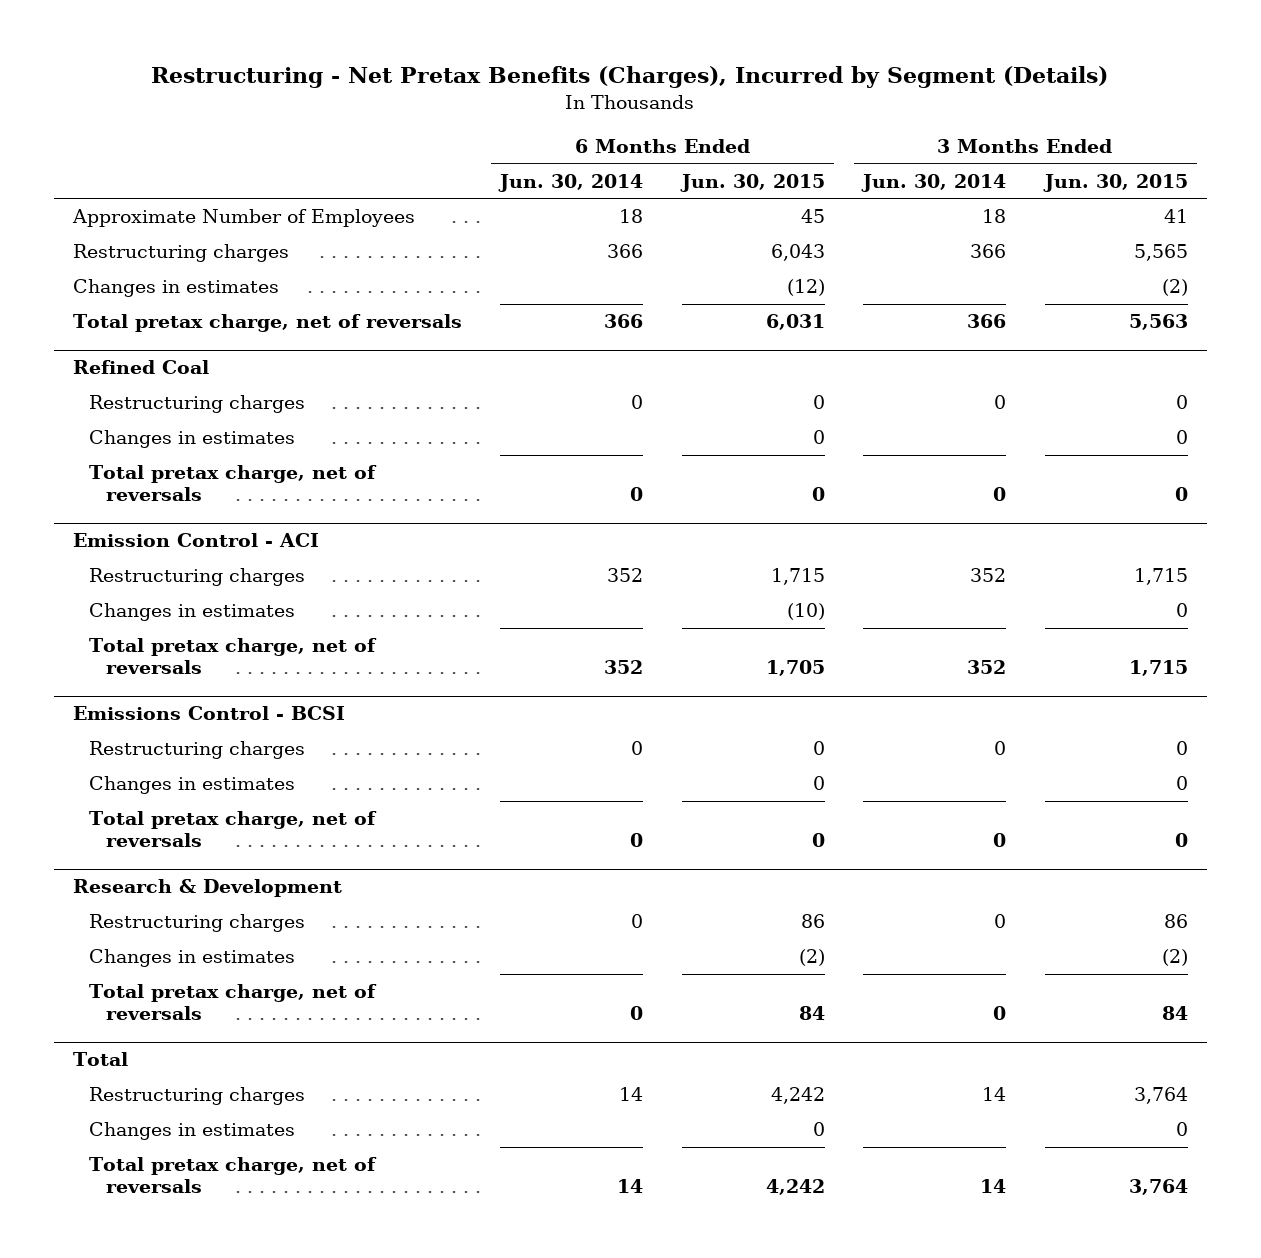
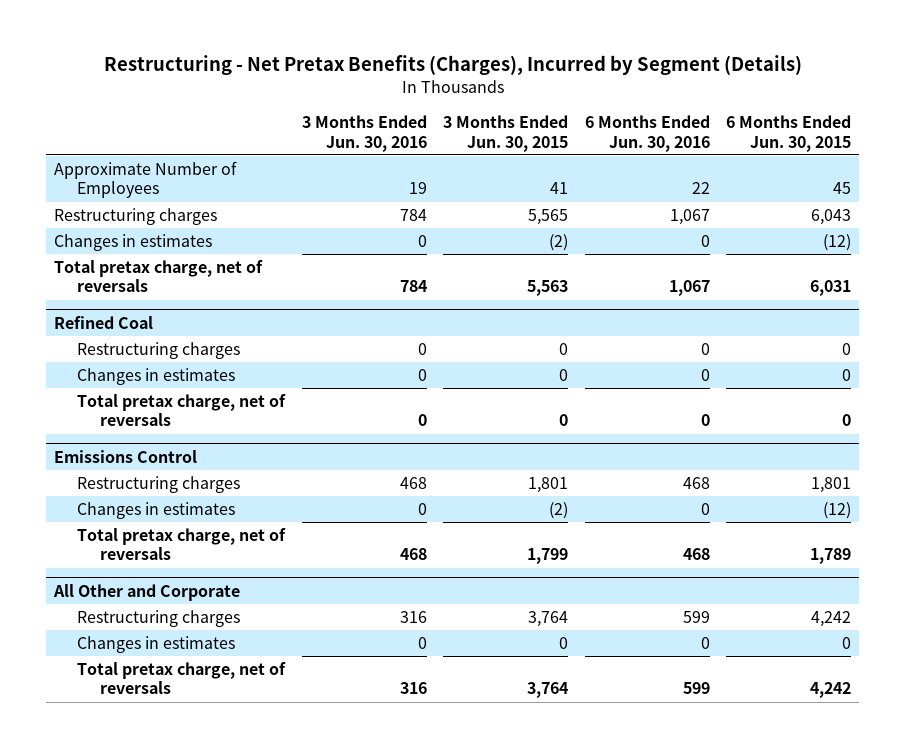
- | 6 Months Ended Jun. 30, 2014 | 6 Months Ended Jun. 30, 2015 | 3 Months Ended Jun. 30, 2014 | 3 Months Ended Jun. 30, 2015
+ | 3 Months Ended Jun. 30, 2016 | 3 Months Ended Jun. 30, 2015 | 6 Months Ended Jun. 30, 2016 | 6 Months Ended Jun. 30, 2015
- Emission Control - ACI
- Restructuring charges | 352 | 1,715 | 352 | 1,715
- Changes in estimates | | (10) | | 0
- Total pretax charge, net of reversals | 352 | 1,705 | 352 | 1,715
- Emissions Control - BCSI
- Restructuring charges | 0 | 0 | 0 | 0
- Changes in estimates | | 0 | | 0
- Total pretax charge, net of reversals | 0 | 0 | 0 | 0
- Research & Development
- Restructuring charges | 0 | 86 | 0 | 86
- Changes in estimates | | (2) | | (2)
- Total pretax charge, net of reversals | 0 | 84 | 0 | 84
- Total
+ Emissions Control
+ Restructuring charges | 468 | 1,801 | 468 | 1,801
+ Changes in estimates | 0 | (2) | 0 | (12)
+ Total pretax charge, net of reversals | 468 | 1,799 | 468 | 1,789
+ All Other and Corporate

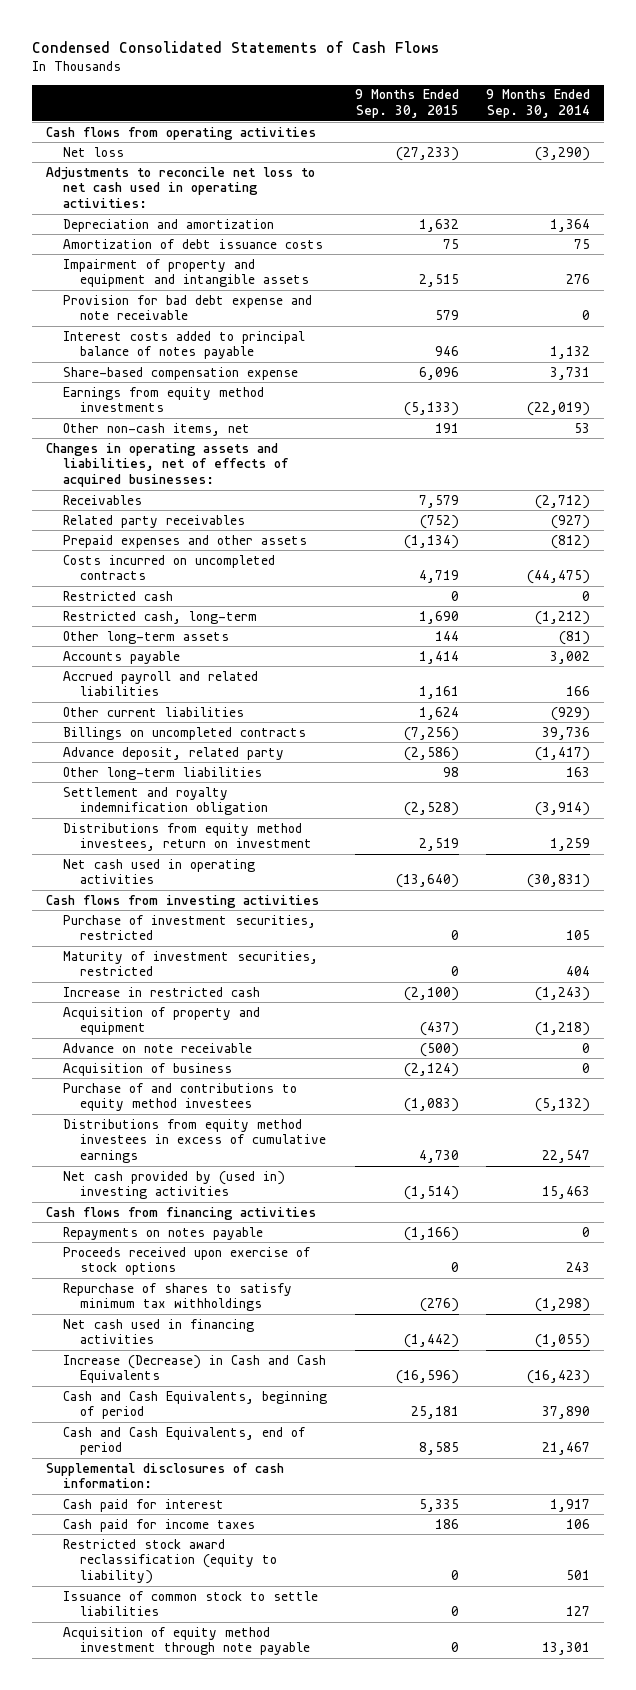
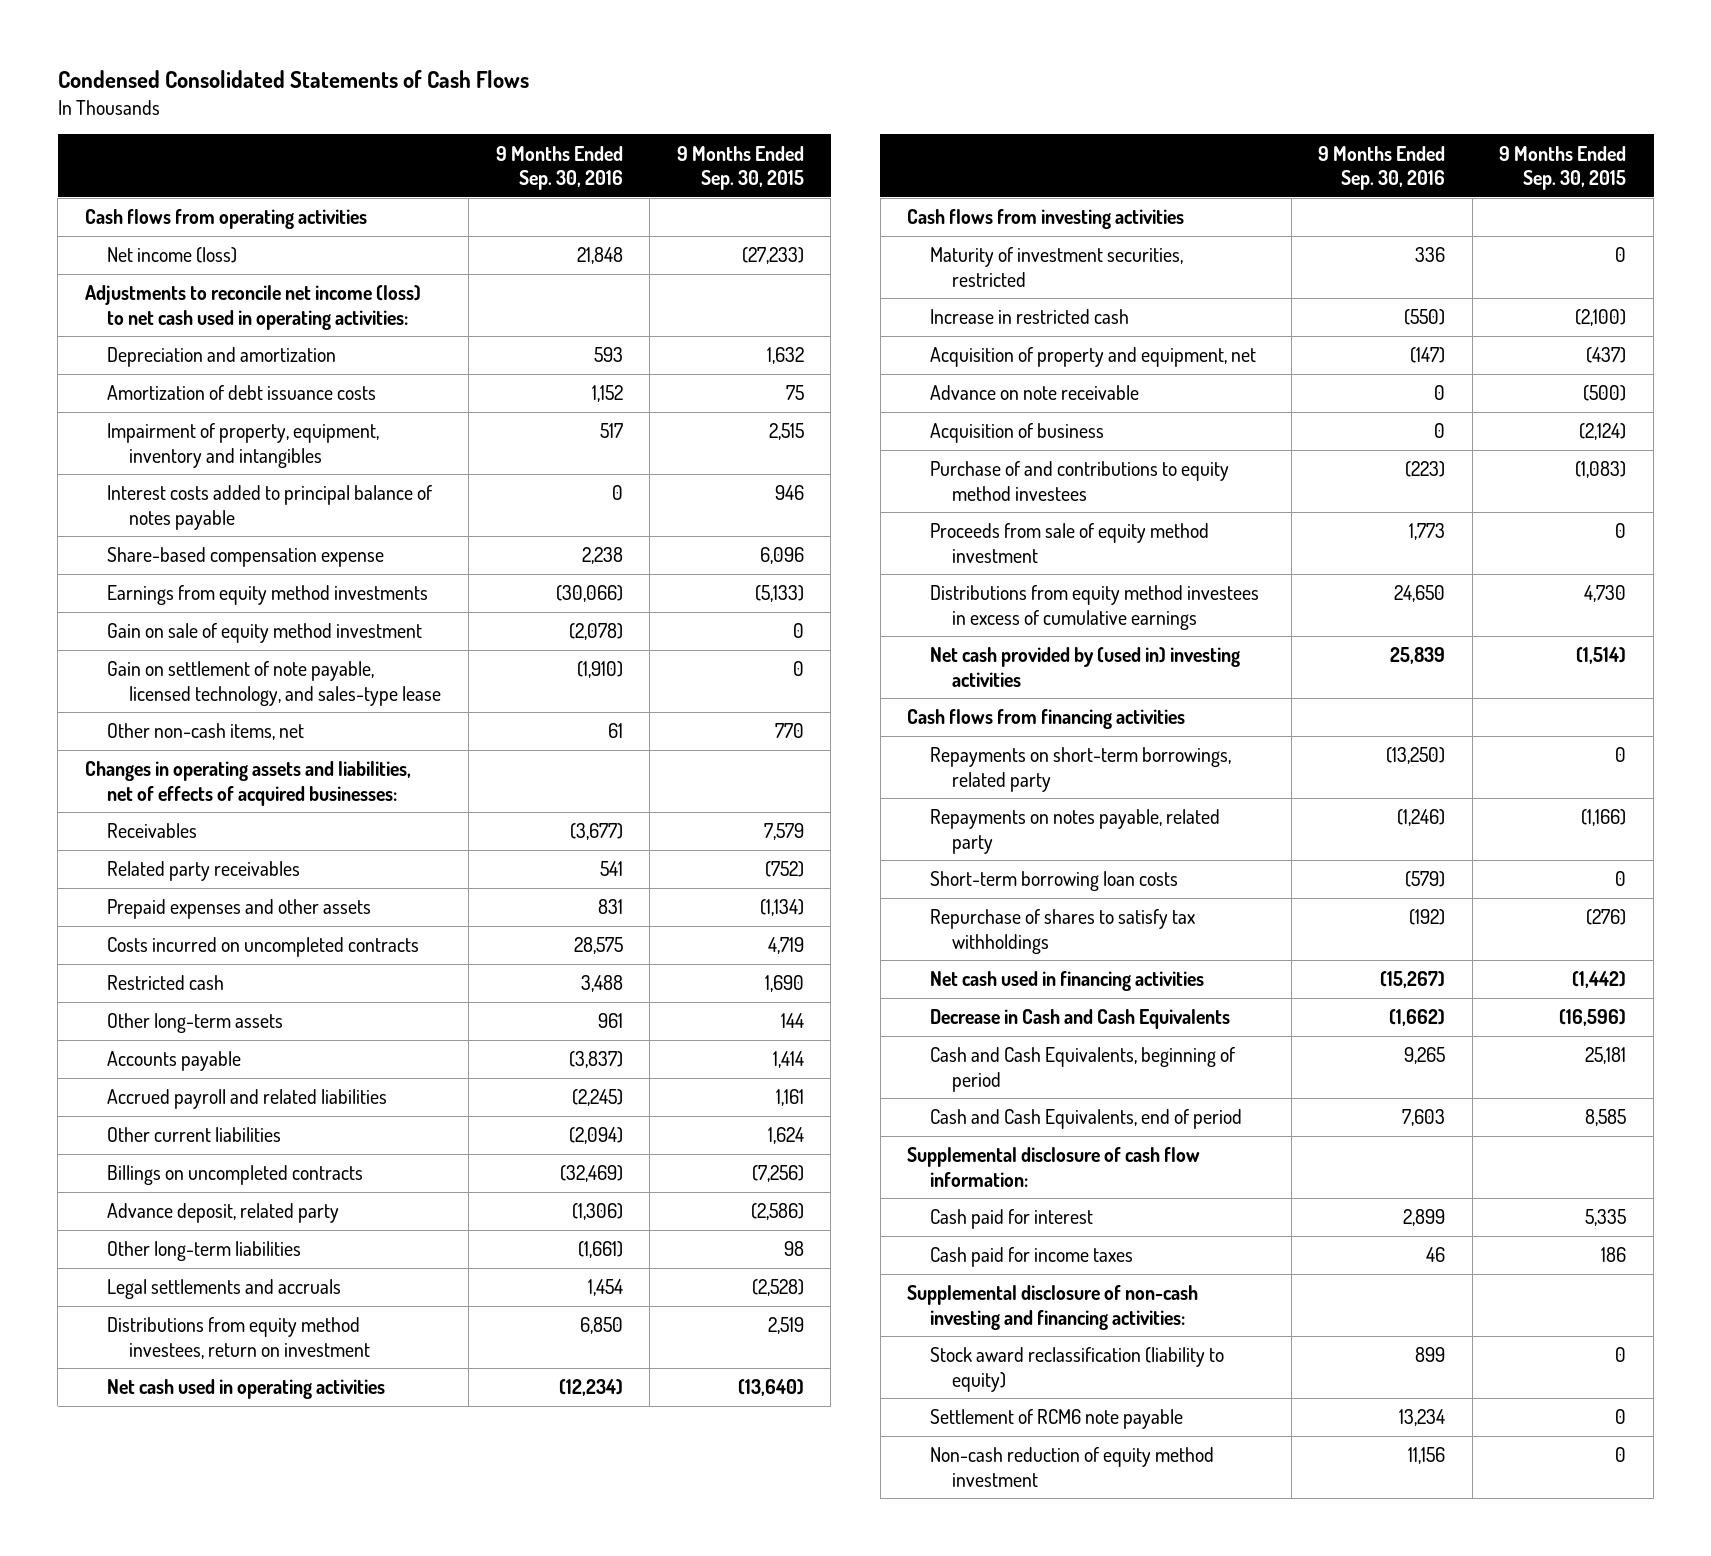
- | 9 Months Ended Sep. 30, 2015 | 9 Months Ended Sep. 30, 2014
+ | 9 Months Ended Sep. 30, 2016 | 9 Months Ended Sep. 30, 2015
- Net loss | (27,233) | (3,290)
- Adjustments to reconcile net loss to net cash used in operating activities:
+ Net income (loss) | 21,848 | (27,233)
+ Adjustments to reconcile net income (loss) to net cash used in operating activities:
- Impairment of property and equipment and intangible assets | 2,515 | 276
- Provision for bad debt expense and note receivable | 579 | 0
+ Impairment of property, equipment, inventory and intangibles | 517 | 2,515
- Other non-cash items, net | 191 | 53
+ Gain on sale of equity method investment | (2,078) | 0
+ Gain on settlement of note payable, licensed technology, and sales-type lease | (1,910) | 0
+ Other non-cash items, net | 61 | 770
- Restricted cash | 0 | 0
- Restricted cash, long-term | 1,690 | (1,212)
+ Restricted cash | 3,488 | 1,690
- Settlement and royalty indemnification obligation | (2,528) | (3,914)
+ Legal settlements and accruals | 1,454 | (2,528)
- Purchase of investment securities, restricted | 0 | 105
- Acquisition of property and equipment | (437) | (1,218)
+ Acquisition of property and equipment, net | (147) | (437)
+ Proceeds from sale of equity method investment | 1,773 | 0
- Repayments on notes payable | (1,166) | 0
- Proceeds received upon exercise of stock options | 0 | 243
- Repurchase of shares to satisfy minimum tax withholdings | (276) | (1,298)
+ Repayments on short-term borrowings, related party | (13,250) | 0
+ Repayments on notes payable, related party | (1,246) | (1,166)
+ Short-term borrowing loan costs | (579) | 0
+ Repurchase of shares to satisfy tax withholdings | (192) | (276)
- Increase (Decrease) in Cash and Cash Equivalents | (16,596) | (16,423)
+ Decrease in Cash and Cash Equivalents | (1,662) | (16,596)
- Supplemental disclosures of cash information:
+ Supplemental disclosure of cash flow information:
- Restricted stock award reclassification (equity to liability) | 0 | 501
- Issuance of common stock to settle liabilities | 0 | 127
- Acquisition of equity method investment through note payable | 0 | 13,301
+ Supplemental disclosure of non-cash investing and financing activities:
+ Stock award reclassification (liability to equity) | 899 | 0
+ Settlement of RCM6 note payable | 13,234 | 0
+ Non-cash reduction of equity method investment | 11,156 | 0

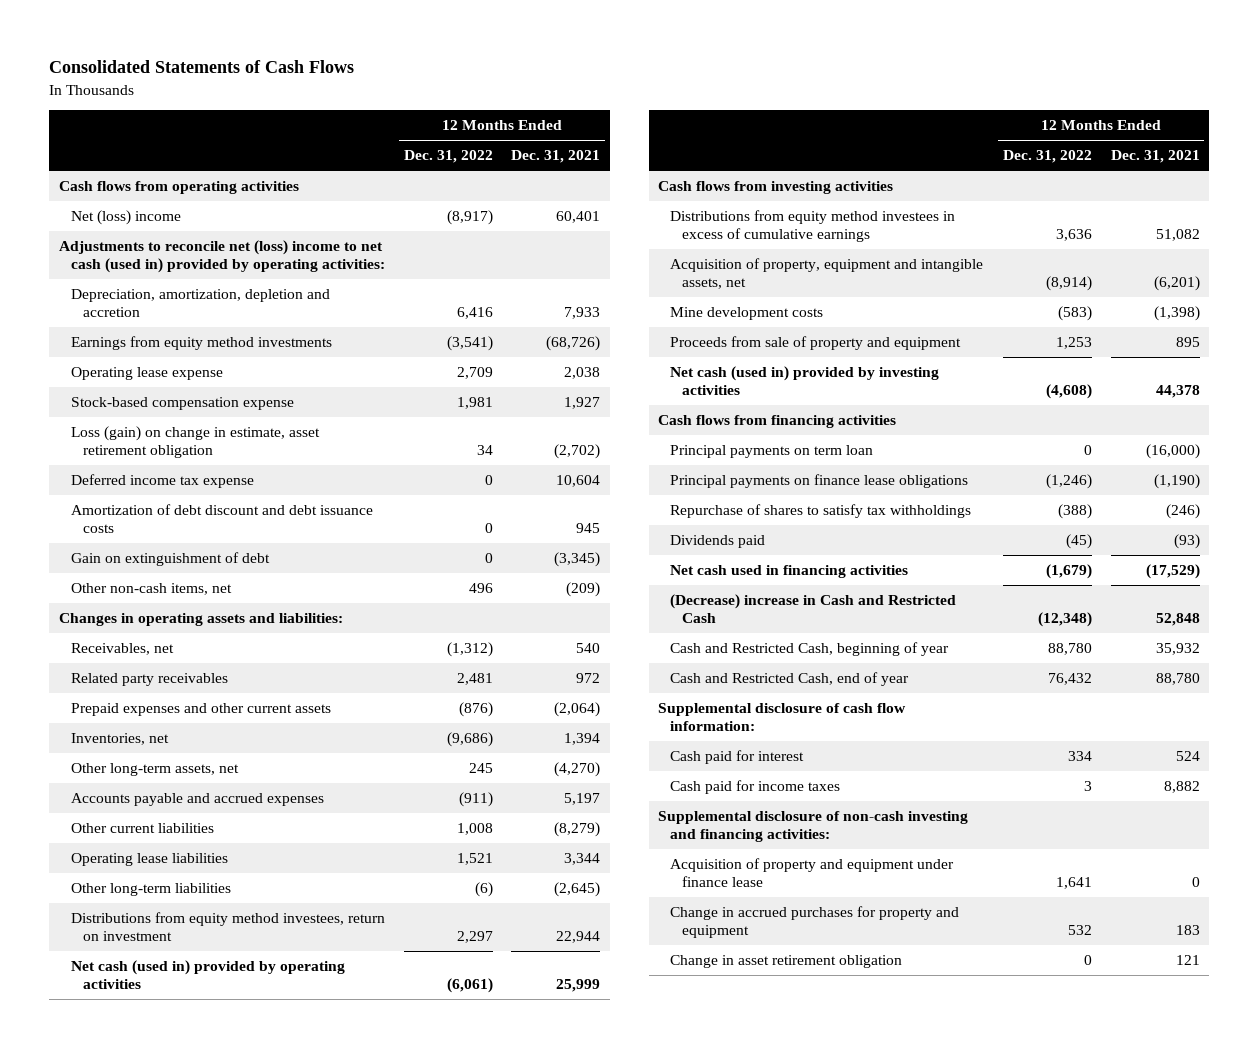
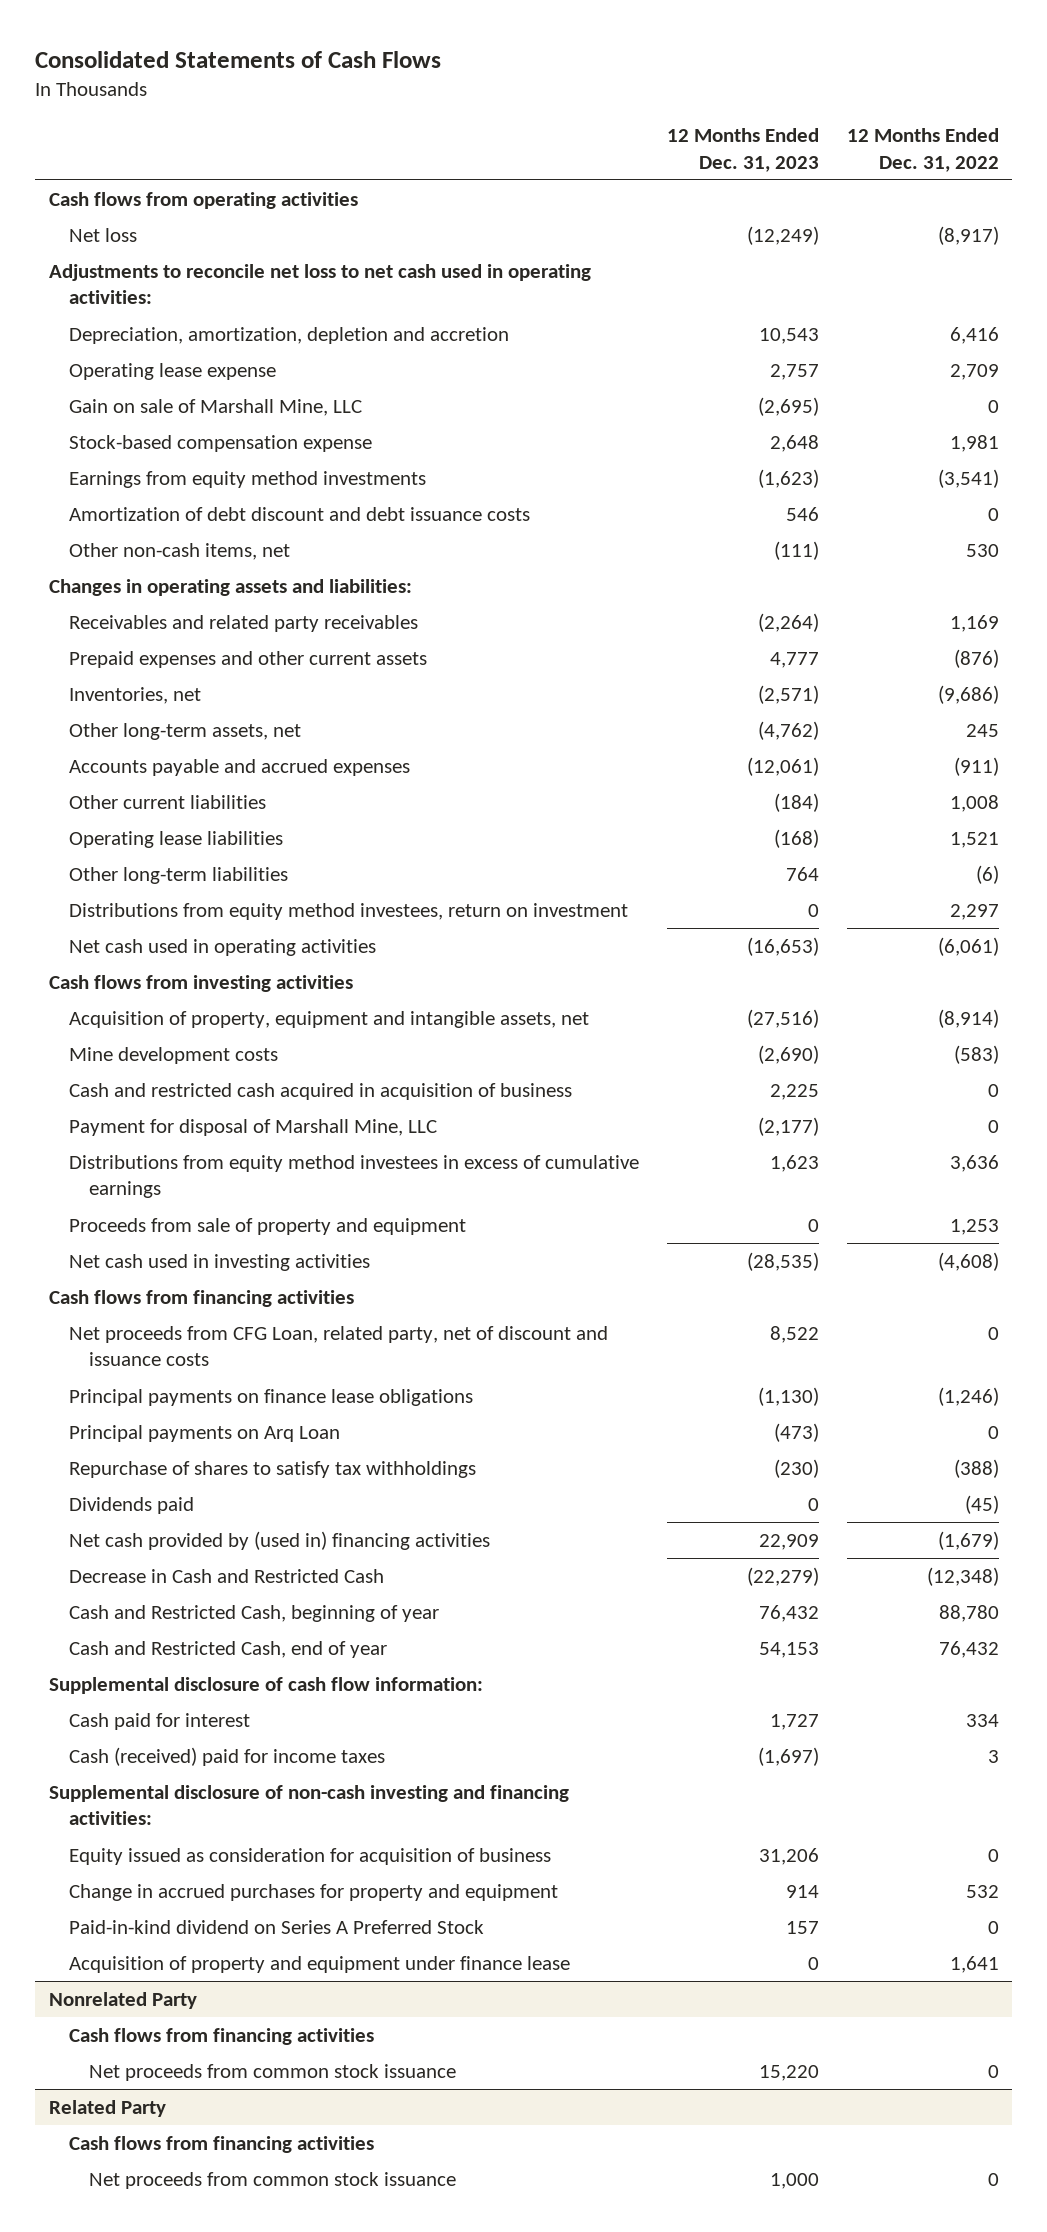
- | 12 Months Ended Dec. 31, 2022 | 12 Months Ended Dec. 31, 2021
+ | 12 Months Ended Dec. 31, 2023 | 12 Months Ended Dec. 31, 2022
- Net (loss) income | (8,917) | 60,401
- Adjustments to reconcile net (loss) income to net cash (used in) provided by operating activities:
+ Net loss | (12,249) | (8,917)
+ Adjustments to reconcile net loss to net cash used in operating activities:
+ Gain on sale of Marshall Mine, LLC | (2,695) | 0
- Loss (gain) on change in estimate, asset retirement obligation | 34 | (2,702)
- Deferred income tax expense | 0 | 10,604
moved down: Earnings from equity method investments | (1,623) | (3,541)
- Gain on extinguishment of debt | 0 | (3,345)
- Other non-cash items, net | 496 | (209)
+ Other non-cash items, net | (111) | 530
- Receivables, net | (1,312) | 540
- Related party receivables | 2,481 | 972
+ Receivables and related party receivables | (2,264) | 1,169
- Net cash (used in) provided by operating activities | (6,061) | 25,999
+ Net cash used in operating activities | (16,653) | (6,061)
+ Cash and restricted cash acquired in acquisition of business | 2,225 | 0
+ Payment for disposal of Marshall Mine, LLC | (2,177) | 0
moved down: Distributions from equity method investees in excess of cumulative earnings | 1,623 | 3,636
- Net cash (used in) provided by investing activities | (4,608) | 44,378
+ Net cash used in investing activities | (28,535) | (4,608)
- Principal payments on term loan | 0 | (16,000)
+ Net proceeds from CFG Loan, related party, net of discount and issuance costs | 8,522 | 0
+ Principal payments on Arq Loan | (473) | 0
- Net cash used in financing activities | (1,679) | (17,529)
- (Decrease) increase in Cash and Restricted Cash | (12,348) | 52,848
+ Net cash provided by (used in) financing activities | 22,909 | (1,679)
+ Decrease in Cash and Restricted Cash | (22,279) | (12,348)
- Cash paid for income taxes | 3 | 8,882
+ Cash (received) paid for income taxes | (1,697) | 3
+ Equity issued as consideration for acquisition of business | 31,206 | 0
- Change in asset retirement obligation | 0 | 121
+ Paid-in-kind dividend on Series A Preferred Stock | 157 | 0
moved down: Acquisition of property and equipment under finance lease | 0 | 1,641
+ Nonrelated Party
+ Cash flows from financing activities
+ Net proceeds from common stock issuance | 15,220 | 0
+ Related Party
+ Cash flows from financing activities
+ Net proceeds from common stock issuance | 1,000 | 0

